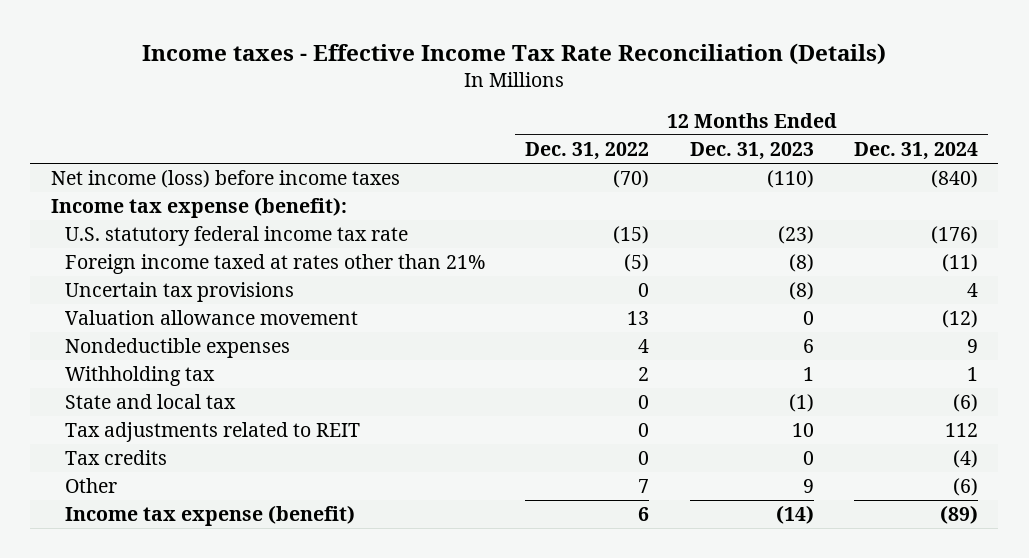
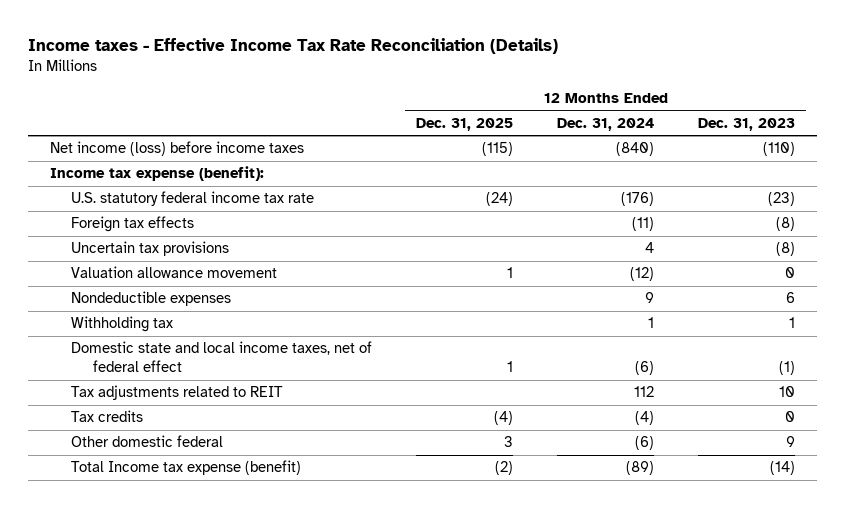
- | 12 Months Ended Dec. 31, 2022 | 12 Months Ended Dec. 31, 2023 | 12 Months Ended Dec. 31, 2024
+ | 12 Months Ended Dec. 31, 2025 | 12 Months Ended Dec. 31, 2024 | 12 Months Ended Dec. 31, 2023
- Foreign income taxed at rates other than 21% | (5) | (8) | (11)
+ Foreign tax effects | | (11) | (8)
- State and local tax | 0 | (1) | (6)
+ Domestic state and local income taxes, net of federal effect | 1 | (6) | (1)
- Other | 7 | 9 | (6)
- Income tax expense (benefit) | 6 | (14) | (89)
+ Other domestic federal | 3 | (6) | 9
+ Total Income tax expense (benefit) | (2) | (89) | (14)

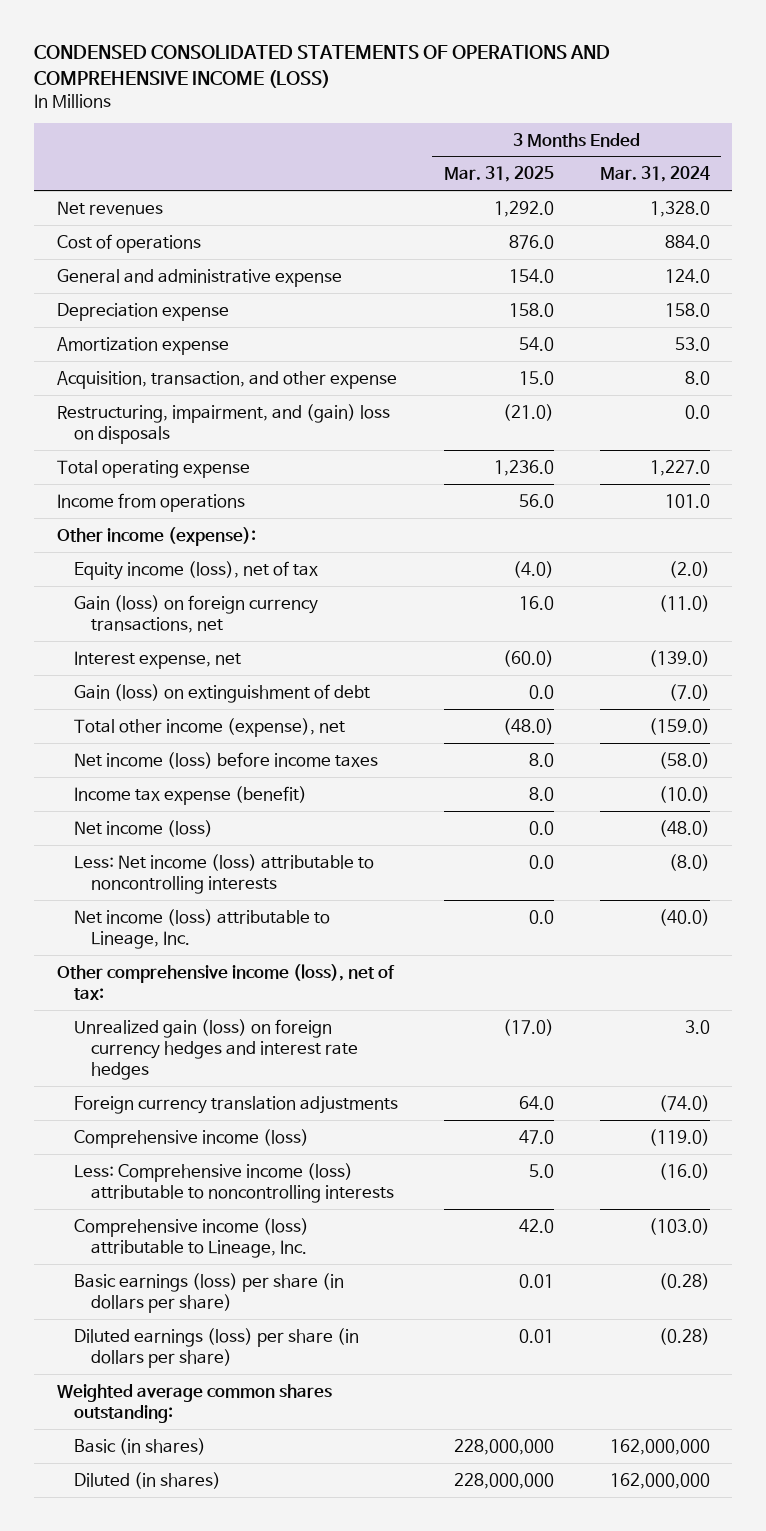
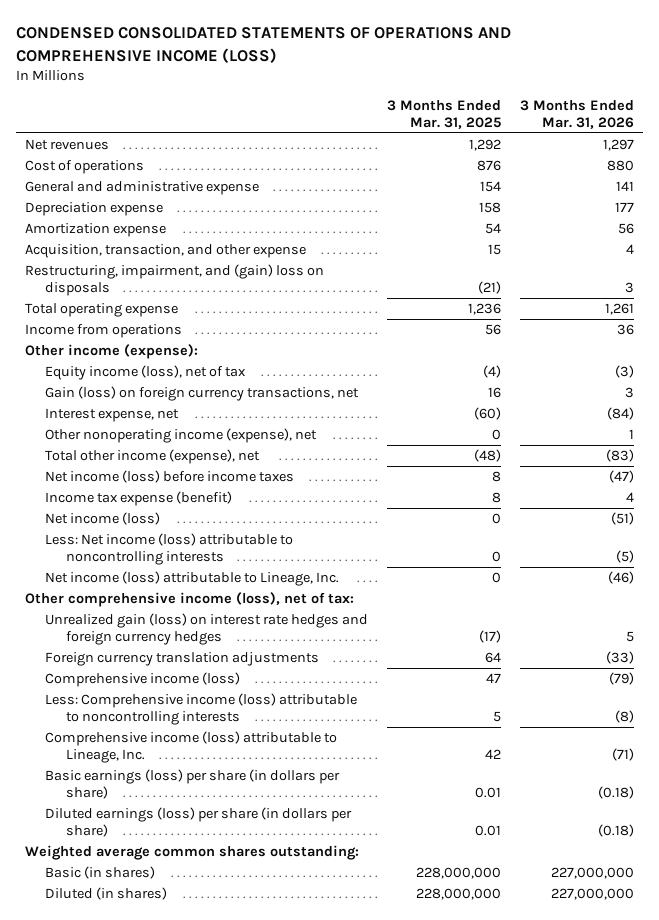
- | 3 Months Ended Mar. 31, 2025 | 3 Months Ended Mar. 31, 2024
+ | 3 Months Ended Mar. 31, 2025 | 3 Months Ended Mar. 31, 2026
- Net revenues | 1,292.0 | 1,328.0
- Cost of operations | 876.0 | 884.0
- General and administrative expense | 154.0 | 124.0
- Depreciation expense | 158.0 | 158.0
- Amortization expense | 54.0 | 53.0
- Acquisition, transaction, and other expense | 15.0 | 8.0
- Restructuring, impairment, and (gain) loss on disposals | (21.0) | 0.0
- Total operating expense | 1,236.0 | 1,227.0
- Income from operations | 56.0 | 101.0
+ Net revenues | 1,292 | 1,297
+ Cost of operations | 876 | 880
+ General and administrative expense | 154 | 141
+ Depreciation expense | 158 | 177
+ Amortization expense | 54 | 56
+ Acquisition, transaction, and other expense | 15 | 4
+ Restructuring, impairment, and (gain) loss on disposals | (21) | 3
+ Total operating expense | 1,236 | 1,261
+ Income from operations | 56 | 36
- Equity income (loss), net of tax | (4.0) | (2.0)
- Gain (loss) on foreign currency transactions, net | 16.0 | (11.0)
- Interest expense, net | (60.0) | (139.0)
- Gain (loss) on extinguishment of debt | 0.0 | (7.0)
- Total other income (expense), net | (48.0) | (159.0)
- Net income (loss) before income taxes | 8.0 | (58.0)
- Income tax expense (benefit) | 8.0 | (10.0)
- Net income (loss) | 0.0 | (48.0)
- Less: Net income (loss) attributable to noncontrolling interests | 0.0 | (8.0)
- Net income (loss) attributable to Lineage, Inc. | 0.0 | (40.0)
+ Equity income (loss), net of tax | (4) | (3)
+ Gain (loss) on foreign currency transactions, net | 16 | 3
+ Interest expense, net | (60) | (84)
+ Other nonoperating income (expense), net | 0 | 1
+ Total other income (expense), net | (48) | (83)
+ Net income (loss) before income taxes | 8 | (47)
+ Income tax expense (benefit) | 8 | 4
+ Net income (loss) | 0 | (51)
+ Less: Net income (loss) attributable to noncontrolling interests | 0 | (5)
+ Net income (loss) attributable to Lineage, Inc. | 0 | (46)
- Unrealized gain (loss) on foreign currency hedges and interest rate hedges | (17.0) | 3.0
- Foreign currency translation adjustments | 64.0 | (74.0)
- Comprehensive income (loss) | 47.0 | (119.0)
- Less: Comprehensive income (loss) attributable to noncontrolling interests | 5.0 | (16.0)
- Comprehensive income (loss) attributable to Lineage, Inc. | 42.0 | (103.0)
+ Unrealized gain (loss) on interest rate hedges and foreign currency hedges | (17) | 5
+ Foreign currency translation adjustments | 64 | (33)
+ Comprehensive income (loss) | 47 | (79)
+ Less: Comprehensive income (loss) attributable to noncontrolling interests | 5 | (8)
+ Comprehensive income (loss) attributable to Lineage, Inc. | 42 | (71)

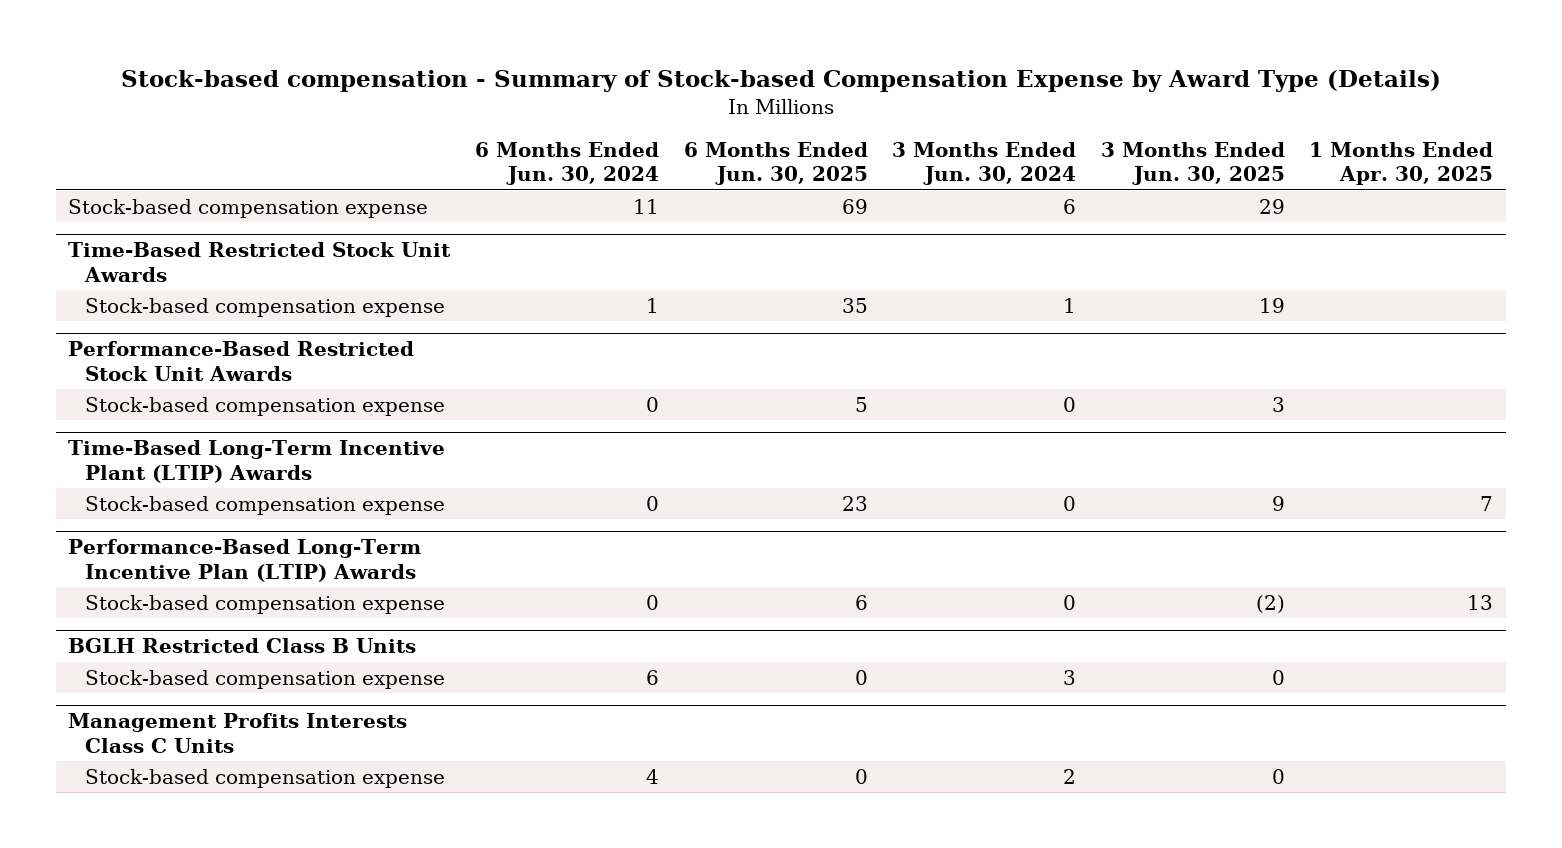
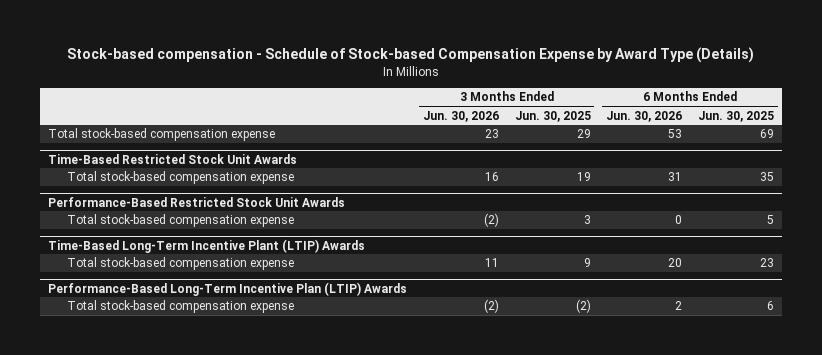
- Stock-based compensation - Summary of Stock-based Compensation Expense by Award Type (Details)
+ Stock-based compensation - Schedule of Stock-based Compensation Expense by Award Type (Details)
- | 6 Months Ended Jun. 30, 2024 | 6 Months Ended Jun. 30, 2025 | 3 Months Ended Jun. 30, 2024 | 3 Months Ended Jun. 30, 2025 | 1 Months Ended Apr. 30, 2025
+ | 3 Months Ended Jun. 30, 2026 | 3 Months Ended Jun. 30, 2025 | 6 Months Ended Jun. 30, 2026 | 6 Months Ended Jun. 30, 2025
- Stock-based compensation expense | 11 | 69 | 6 | 29 |
+ Total stock-based compensation expense | 23 | 29 | 53 | 69
@ Time-Based Restricted Stock Unit Awards
- Stock-based compensation expense | 1 | 35 | 1 | 19 |
+ Total stock-based compensation expense | 16 | 19 | 31 | 35
@ Performance-Based Restricted Stock Unit Awards
- Stock-based compensation expense | 0 | 5 | 0 | 3 |
+ Total stock-based compensation expense | (2) | 3 | 0 | 5
@ Time-Based Long-Term Incentive Plant (LTIP) Awards
- Stock-based compensation expense | 0 | 23 | 0 | 9 | 7
+ Total stock-based compensation expense | 11 | 9 | 20 | 23
@ Performance-Based Long-Term Incentive Plan (LTIP) Awards
- Stock-based compensation expense | 0 | 6 | 0 | (2) | 13
- BGLH Restricted Class B Units
- Stock-based compensation expense | 6 | 0 | 3 | 0 |
- Management Profits Interests Class C Units
- Stock-based compensation expense | 4 | 0 | 2 | 0 |
@ Performance-Based Long-Term Incentive Plan (LTIP) Awards
+ Total stock-based compensation expense | (2) | (2) | 2 | 6

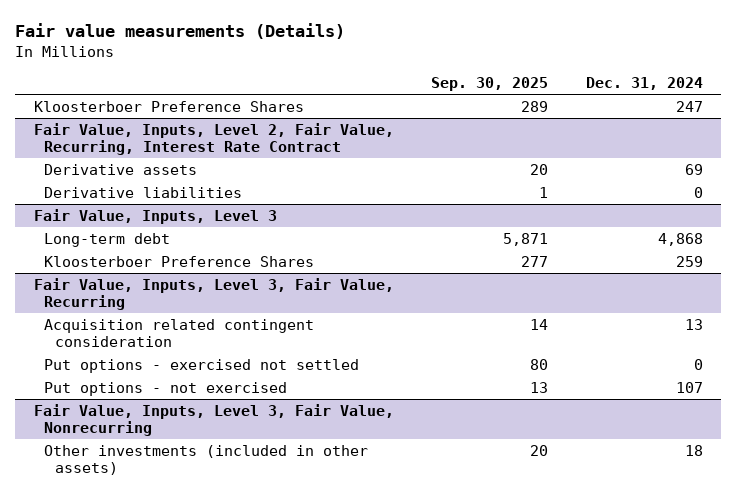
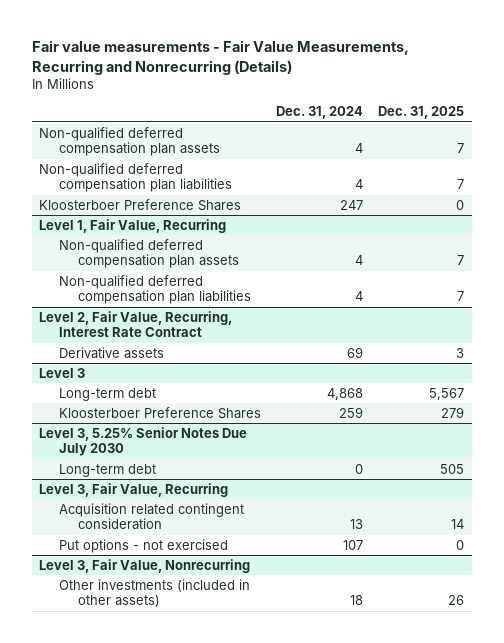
- Fair value measurements (Details)
+ Fair value measurements - Fair Value Measurements, Recurring and Nonrecurring (Details)
- | Sep. 30, 2025 | Dec. 31, 2024
+ | Dec. 31, 2024 | Dec. 31, 2025
+ Non-qualified deferred compensation plan assets | 4 | 7
+ Non-qualified deferred compensation plan liabilities | 4 | 7
- Fair Value, Inputs, Level 2, Fair Value, Recurring, Interest Rate Contract
+ Level 1, Fair Value, Recurring
+ Non-qualified deferred compensation plan assets | 4 | 7
+ Non-qualified deferred compensation plan liabilities | 4 | 7
+ Level 2, Fair Value, Recurring, Interest Rate Contract
- Derivative liabilities | 1 | 0
- Fair Value, Inputs, Level 3
+ Level 3
- Fair Value, Inputs, Level 3, Fair Value, Recurring
+ Level 3, 5.25% Senior Notes Due July 2030
+ Long-term debt | 0 | 505
+ Level 3, Fair Value, Recurring
- Put options - exercised not settled | 80 | 0
- Fair Value, Inputs, Level 3, Fair Value, Nonrecurring
+ Level 3, Fair Value, Nonrecurring

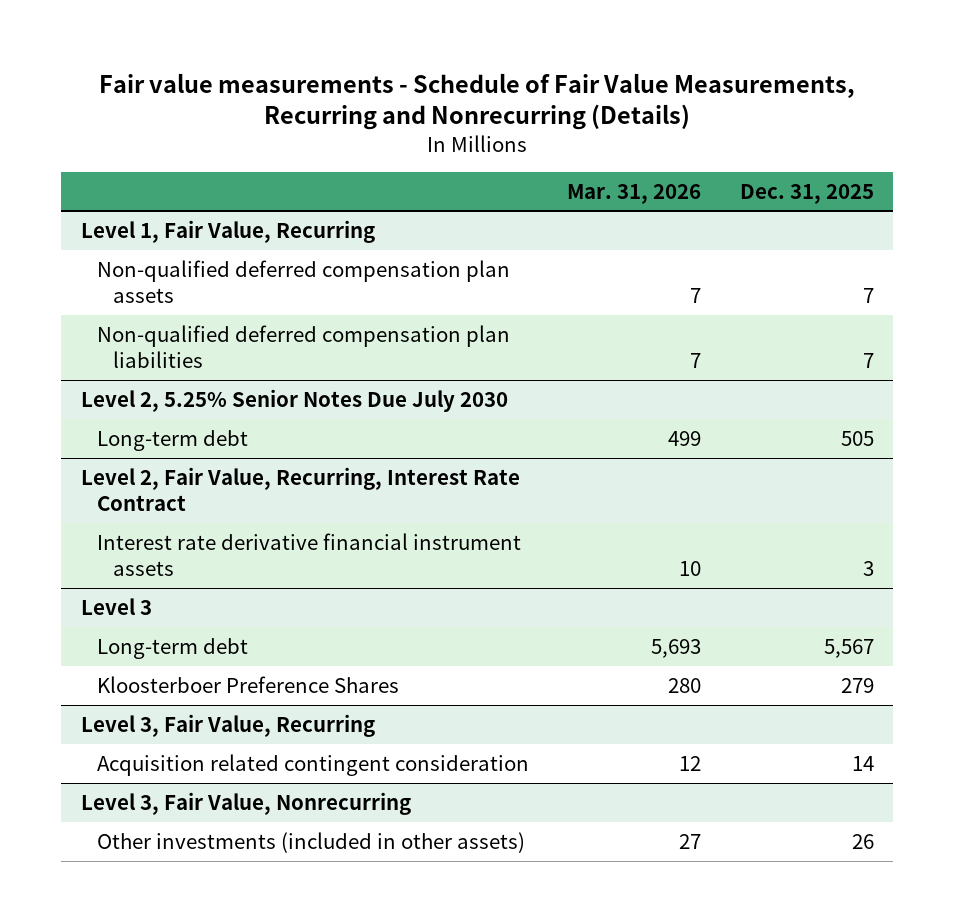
- Fair value measurements - Fair Value Measurements, Recurring and Nonrecurring (Details)
+ Fair value measurements - Schedule of Fair Value Measurements, Recurring and Nonrecurring (Details)
- | Dec. 31, 2024 | Dec. 31, 2025
+ | Mar. 31, 2026 | Dec. 31, 2025
- Non-qualified deferred compensation plan assets | 4 | 7
- Non-qualified deferred compensation plan liabilities | 4 | 7
- Kloosterboer Preference Shares | 247 | 0
+ Level 2, 5.25% Senior Notes Due July 2030
+ Long-term debt | 499 | 505
@ Level 2, Fair Value, Recurring, Interest Rate Contract
- Derivative assets | 69 | 3
+ Interest rate derivative financial instrument assets | 10 | 3
- Level 3, 5.25% Senior Notes Due July 2030
- Long-term debt | 0 | 505
@ Level 3, Fair Value, Recurring
- Put options - not exercised | 107 | 0

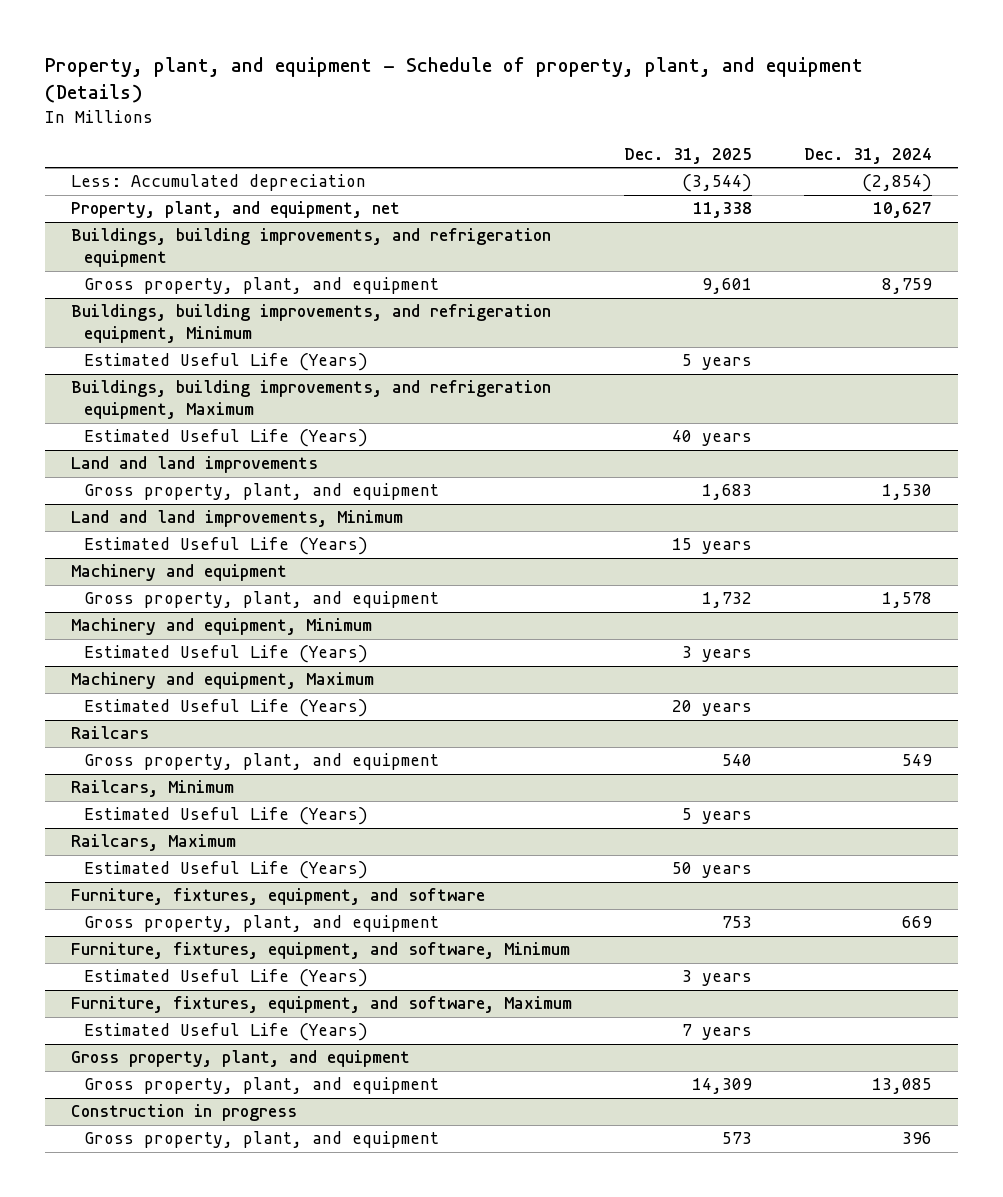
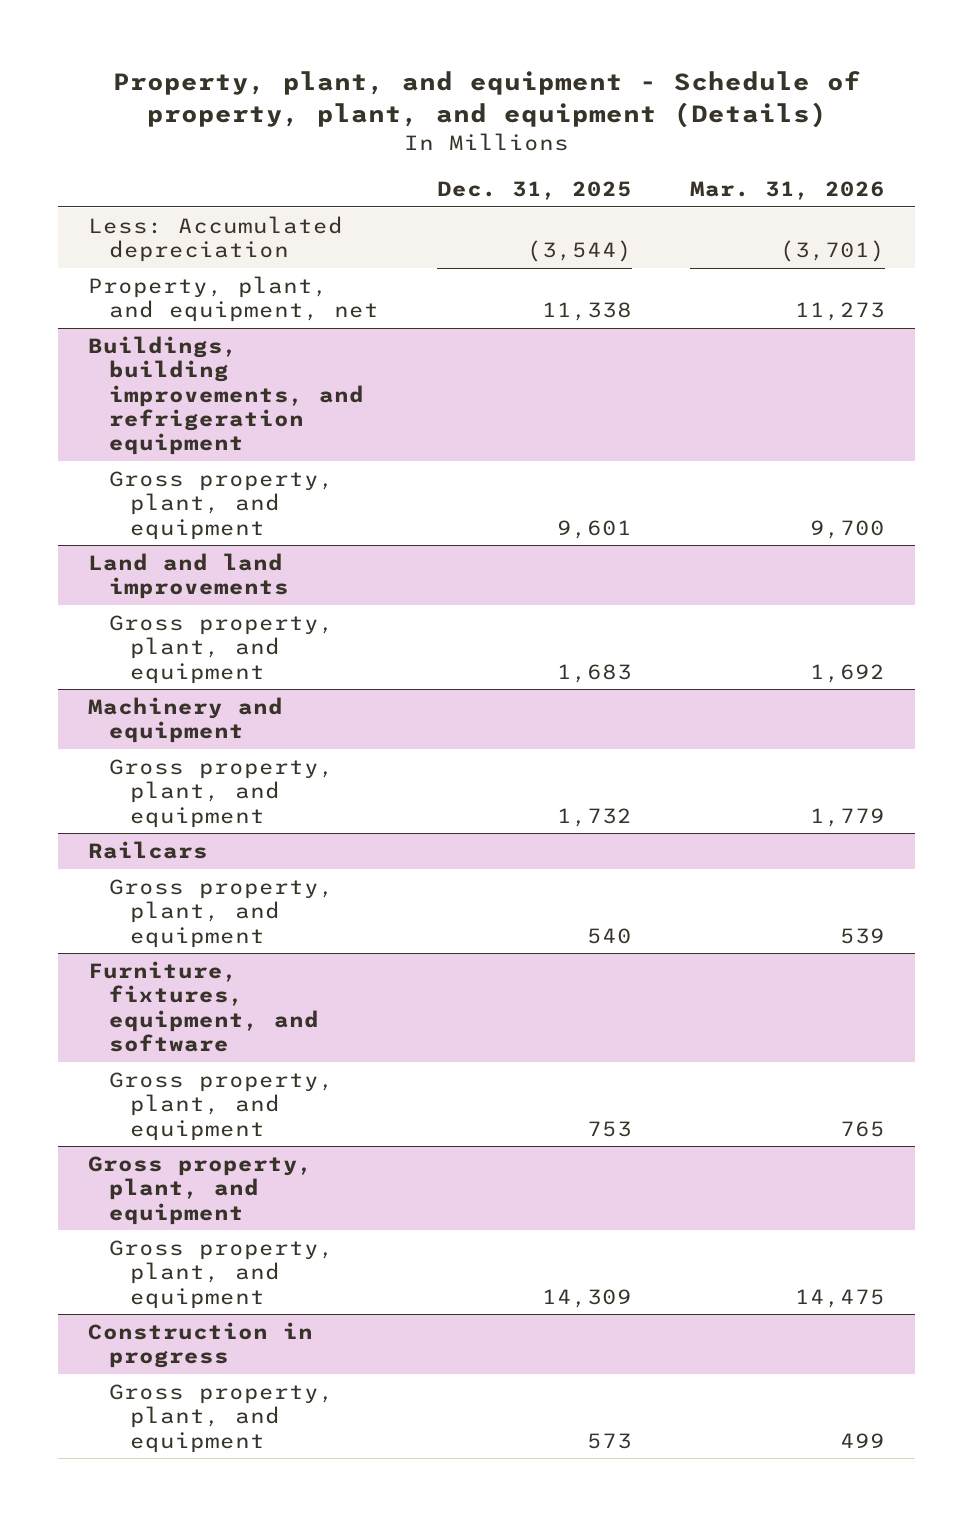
- | Dec. 31, 2025 | Dec. 31, 2024
+ | Dec. 31, 2025 | Mar. 31, 2026
- Buildings, building improvements, and refrigeration equipment, Minimum
- Estimated Useful Life (Years) | 5 years |
- Buildings, building improvements, and refrigeration equipment, Maximum
- Estimated Useful Life (Years) | 40 years |
- Land and land improvements, Minimum
- Estimated Useful Life (Years) | 15 years |
- Machinery and equipment, Minimum
- Estimated Useful Life (Years) | 3 years |
- Machinery and equipment, Maximum
- Estimated Useful Life (Years) | 20 years |
- Railcars, Minimum
- Estimated Useful Life (Years) | 5 years |
- Railcars, Maximum
- Estimated Useful Life (Years) | 50 years |
- Furniture, fixtures, equipment, and software, Minimum
- Estimated Useful Life (Years) | 3 years |
- Furniture, fixtures, equipment, and software, Maximum
- Estimated Useful Life (Years) | 7 years |

